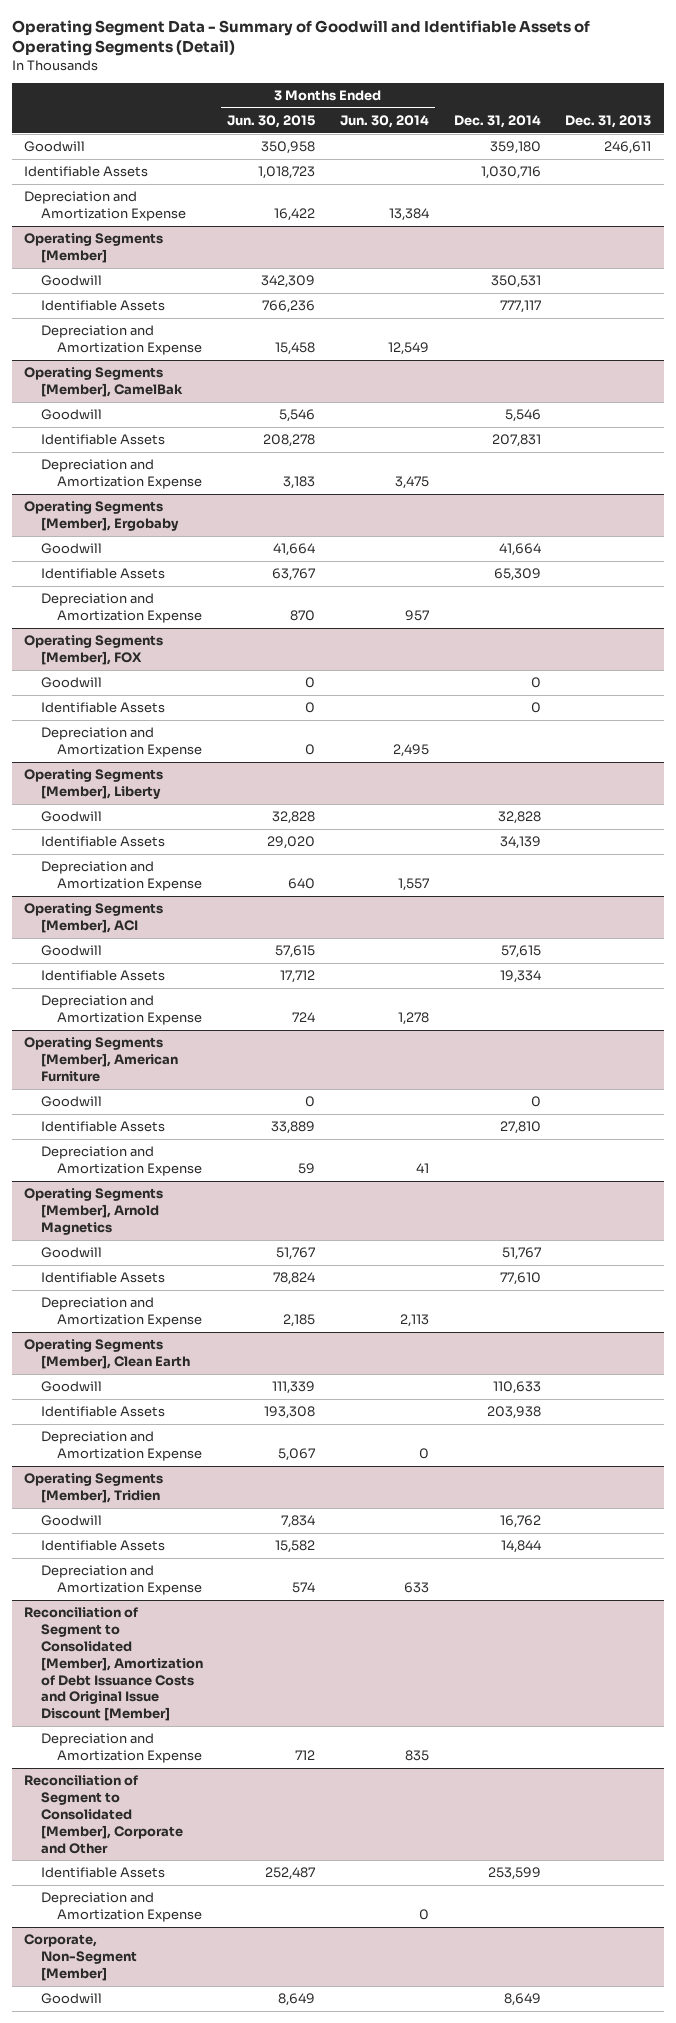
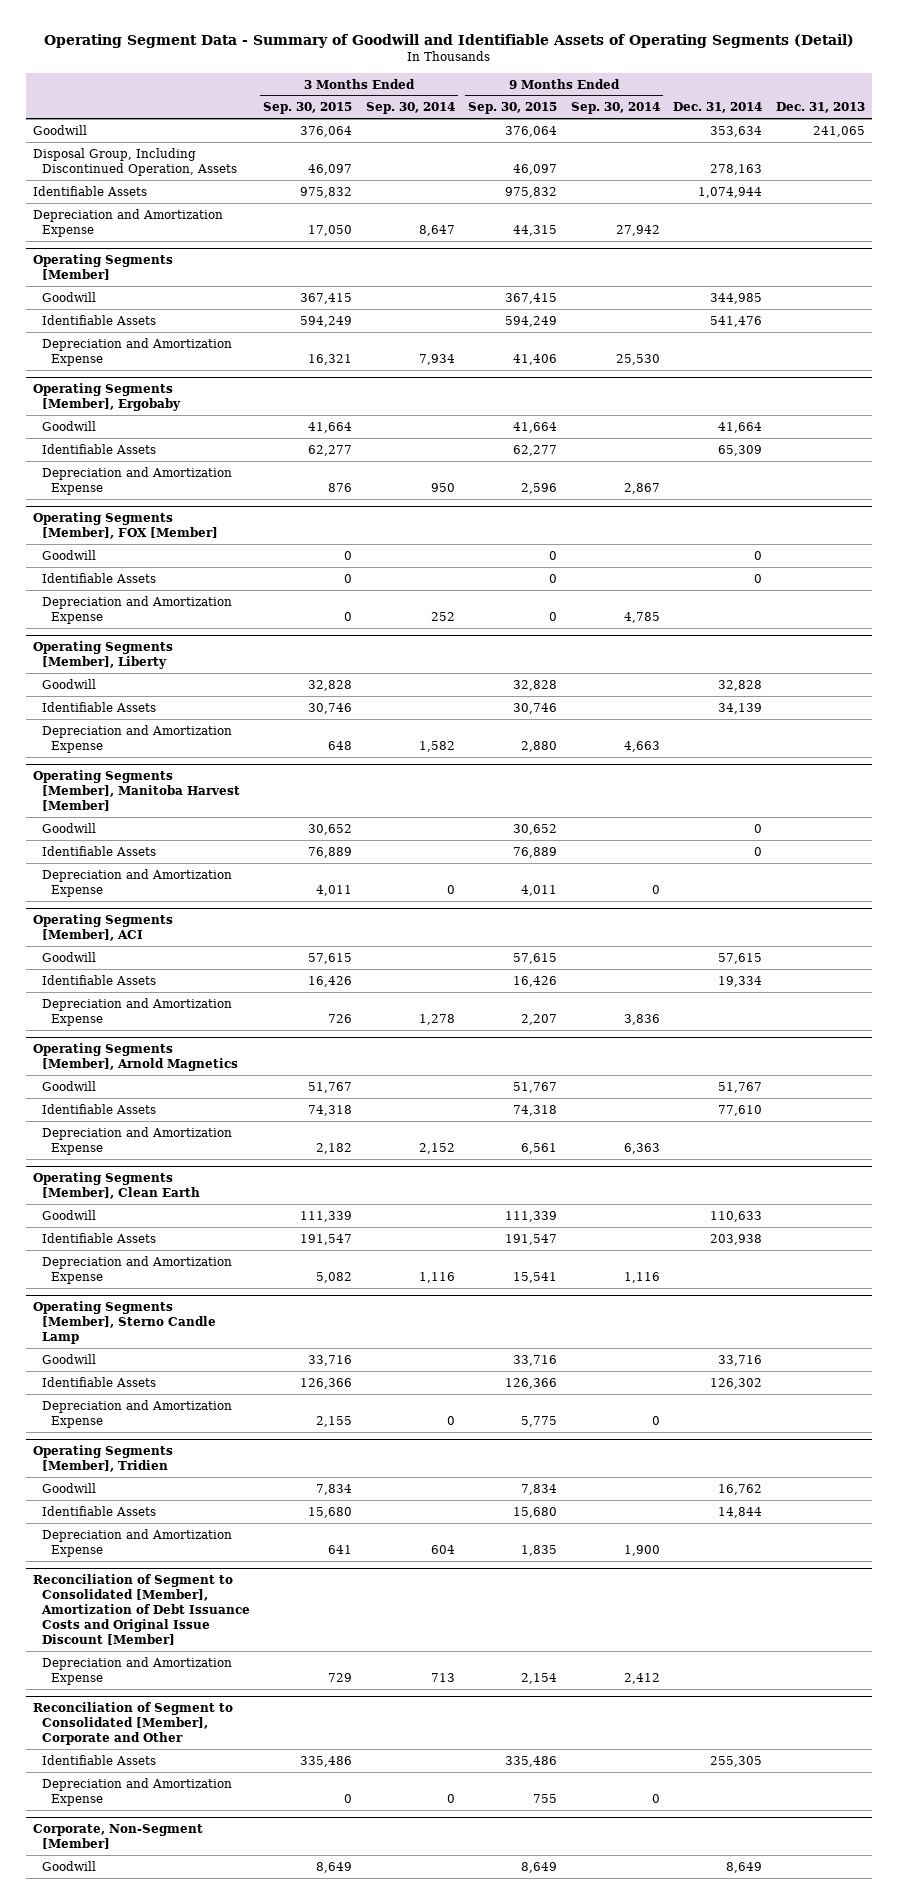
- | 3 Months Ended Jun. 30, 2015 | 3 Months Ended Jun. 30, 2014 | Dec. 31, 2014 | Dec. 31, 2013
+ | 3 Months Ended Sep. 30, 2015 | 3 Months Ended Sep. 30, 2014 | 9 Months Ended Sep. 30, 2015 | 9 Months Ended Sep. 30, 2014 | Dec. 31, 2014 | Dec. 31, 2013
- Goodwill | 350,958 | | 359,180 | 246,611
- Identifiable Assets | 1,018,723 | | 1,030,716 |
+ Goodwill | 376,064 | | 376,064 | | 353,634 | 241,065
+ Disposal Group, Including Discontinued Operation, Assets | 46,097 | | 46,097 | | 278,163 |
+ Identifiable Assets | 975,832 | | 975,832 | | 1,074,944 |
@ Operating Segments [Member]
- Goodwill | 342,309 | | 350,531 |
- Identifiable Assets | 766,236 | | 777,117 |
- Depreciation and Amortization Expense | 15,458 | 12,549 | |
- Operating Segments [Member], CamelBak
- Goodwill | 5,546 | | 5,546 |
- Identifiable Assets | 208,278 | | 207,831 |
@ Operating Segments [Member]
+ Goodwill | 367,415 | | 367,415 | | 344,985 |
+ Identifiable Assets | 594,249 | | 594,249 | | 541,476 |
- Operating Segments [Member], FOX
+ Operating Segments [Member], FOX [Member]
+ Operating Segments [Member], Manitoba Harvest [Member]
+ Goodwill | 30,652 | | 30,652 | | 0 |
+ Identifiable Assets | 76,889 | | 76,889 | | 0 |
+ Depreciation and Amortization Expense | 4,011 | 0 | 4,011 | 0 | |
- Operating Segments [Member], American Furniture
- Goodwill | 0 | | 0 |
- Identifiable Assets | 33,889 | | 27,810 |
- Depreciation and Amortization Expense | 59 | 41 | |
+ Operating Segments [Member], Sterno Candle Lamp
+ Goodwill | 33,716 | | 33,716 | | 33,716 |
+ Identifiable Assets | 126,366 | | 126,366 | | 126,302 |
+ Depreciation and Amortization Expense | 2,155 | 0 | 5,775 | 0 | |
@ Reconciliation of Segment to Consolidated [Member], Corporate and Other
- Identifiable Assets | 252,487 | | 253,599 |
+ Identifiable Assets | 335,486 | | 335,486 | | 255,305 |

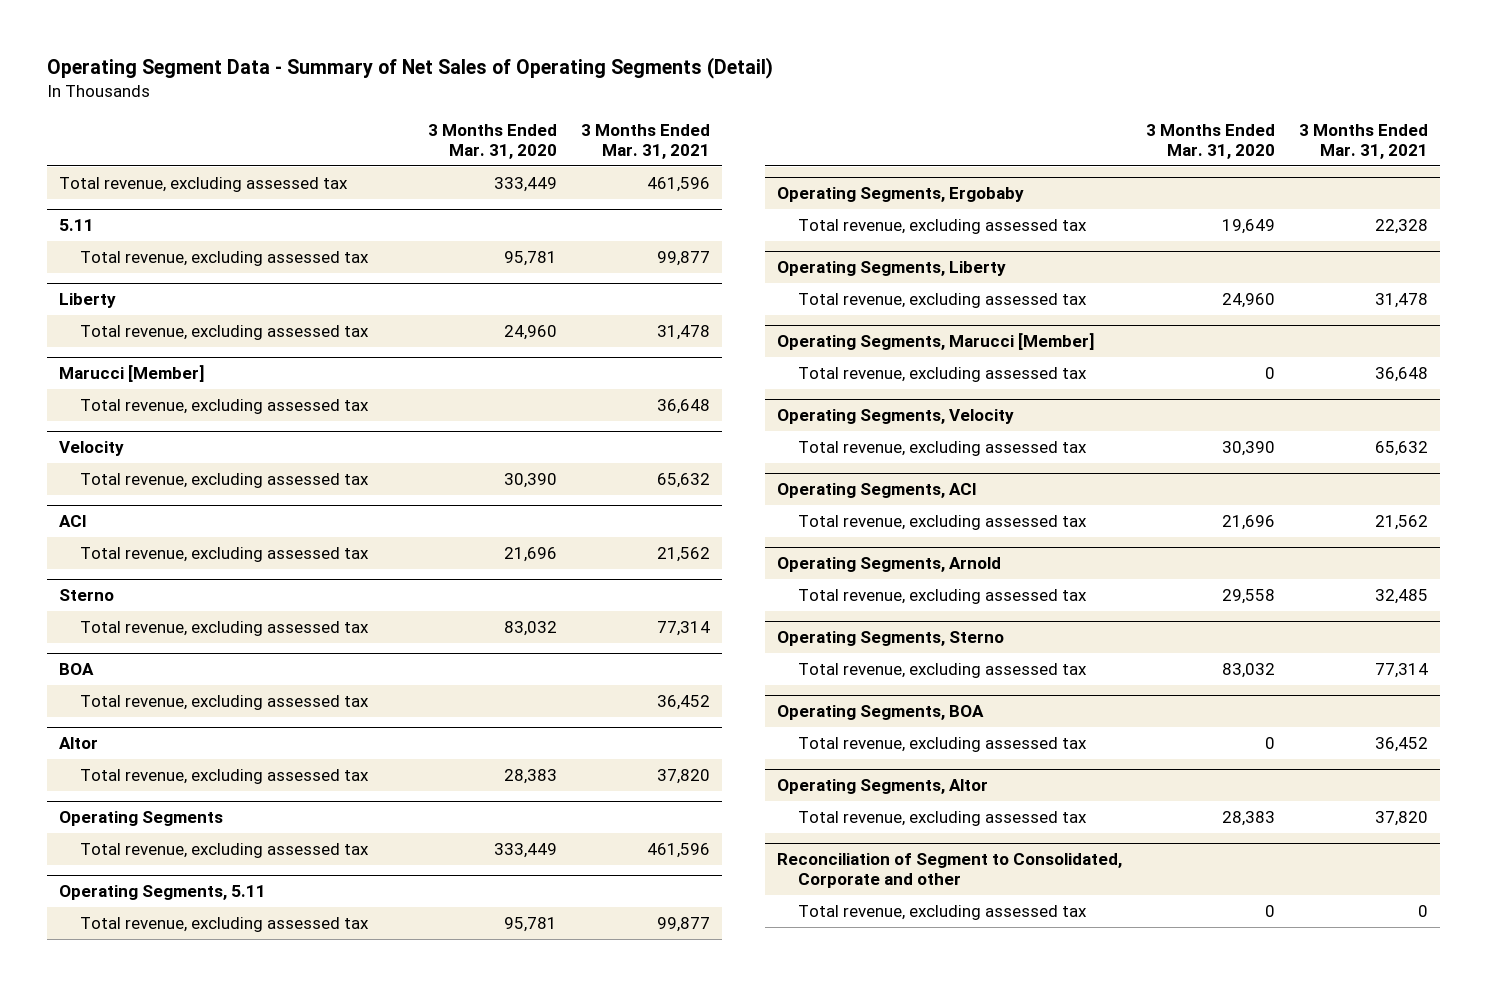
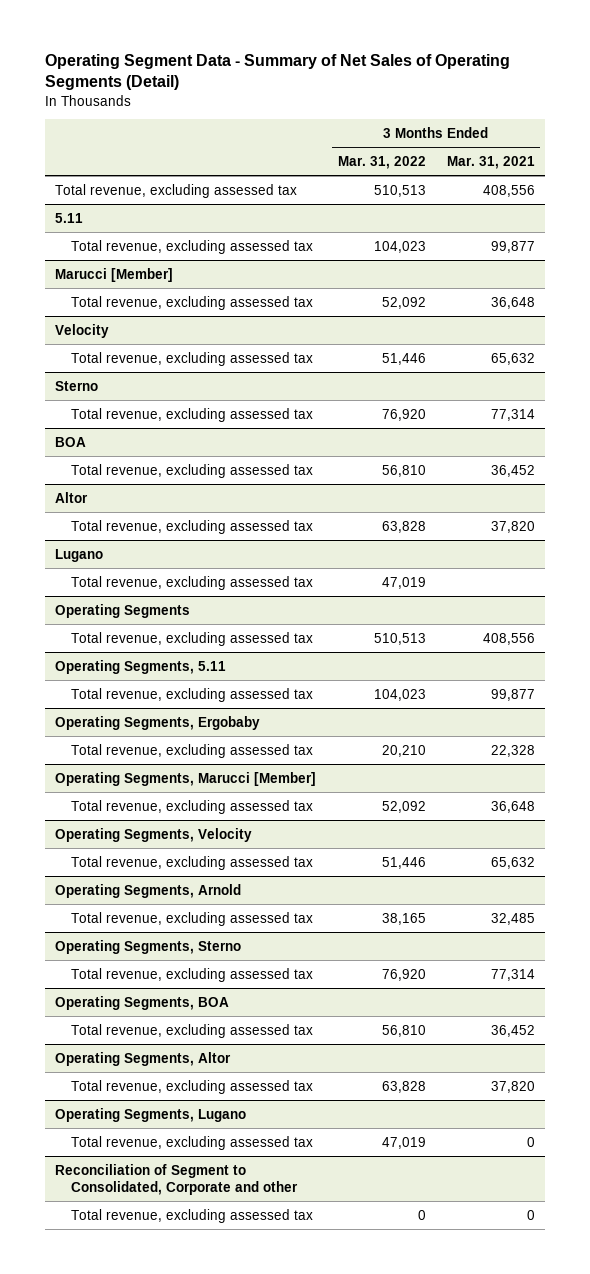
- | 3 Months Ended Mar. 31, 2020 | 3 Months Ended Mar. 31, 2021
+ | 3 Months Ended Mar. 31, 2022 | 3 Months Ended Mar. 31, 2021
- Total revenue, excluding assessed tax | 333,449 | 461,596
+ Total revenue, excluding assessed tax | 510,513 | 408,556
- Liberty
- Total revenue, excluding assessed tax | 24,960 | 31,478
- ACI
- Total revenue, excluding assessed tax | 21,696 | 21,562
+ Lugano
+ Total revenue, excluding assessed tax | 47,019 |
@ Operating Segments
- Total revenue, excluding assessed tax | 333,449 | 461,596
+ Total revenue, excluding assessed tax | 510,513 | 408,556
- Operating Segments, Liberty
- Total revenue, excluding assessed tax | 24,960 | 31,478
- Operating Segments, ACI
- Total revenue, excluding assessed tax | 21,696 | 21,562
+ Operating Segments, Lugano
+ Total revenue, excluding assessed tax | 47,019 | 0

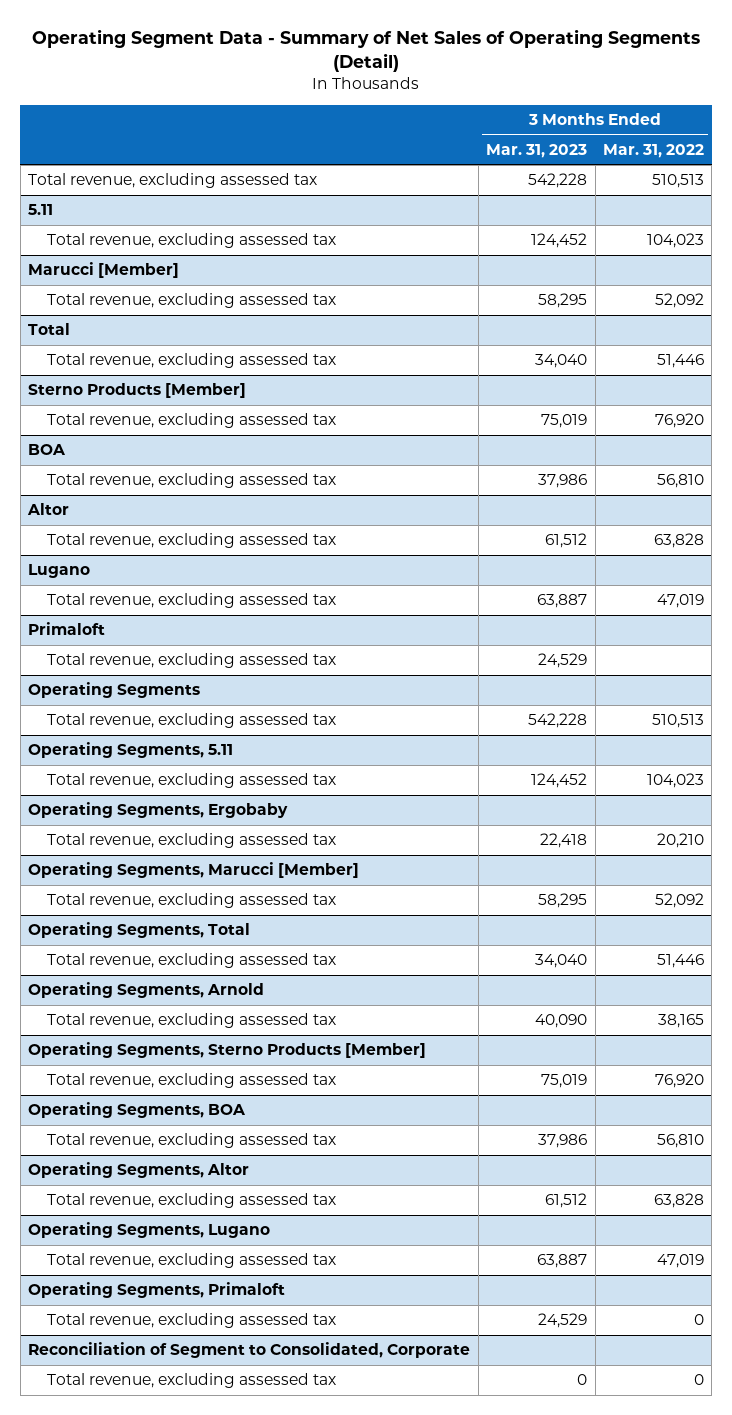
- | 3 Months Ended Mar. 31, 2022 | 3 Months Ended Mar. 31, 2021
+ | 3 Months Ended Mar. 31, 2023 | 3 Months Ended Mar. 31, 2022
- Velocity
+ Total
- Sterno
+ Sterno Products [Member]
+ Primaloft
+ Total revenue, excluding assessed tax | 24,529 |
- Operating Segments, Velocity
+ Operating Segments, Total
- Operating Segments, Sterno
+ Operating Segments, Sterno Products [Member]
- Reconciliation of Segment to Consolidated, Corporate and other
+ Operating Segments, Primaloft
+ Reconciliation of Segment to Consolidated, Corporate
+ Total revenue, excluding assessed tax | 0 | 0

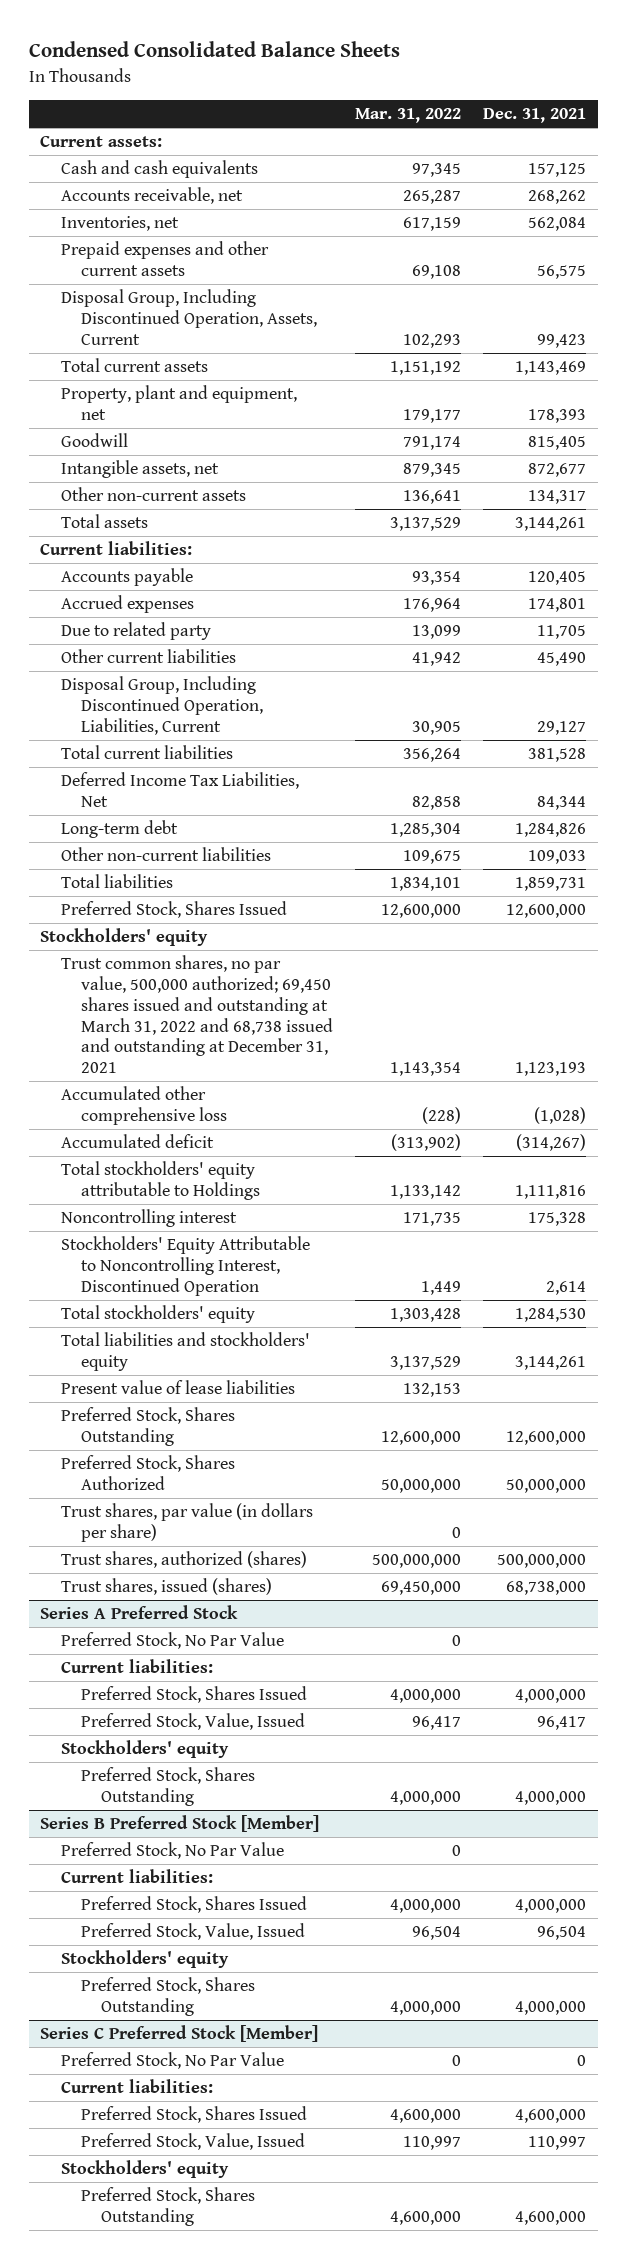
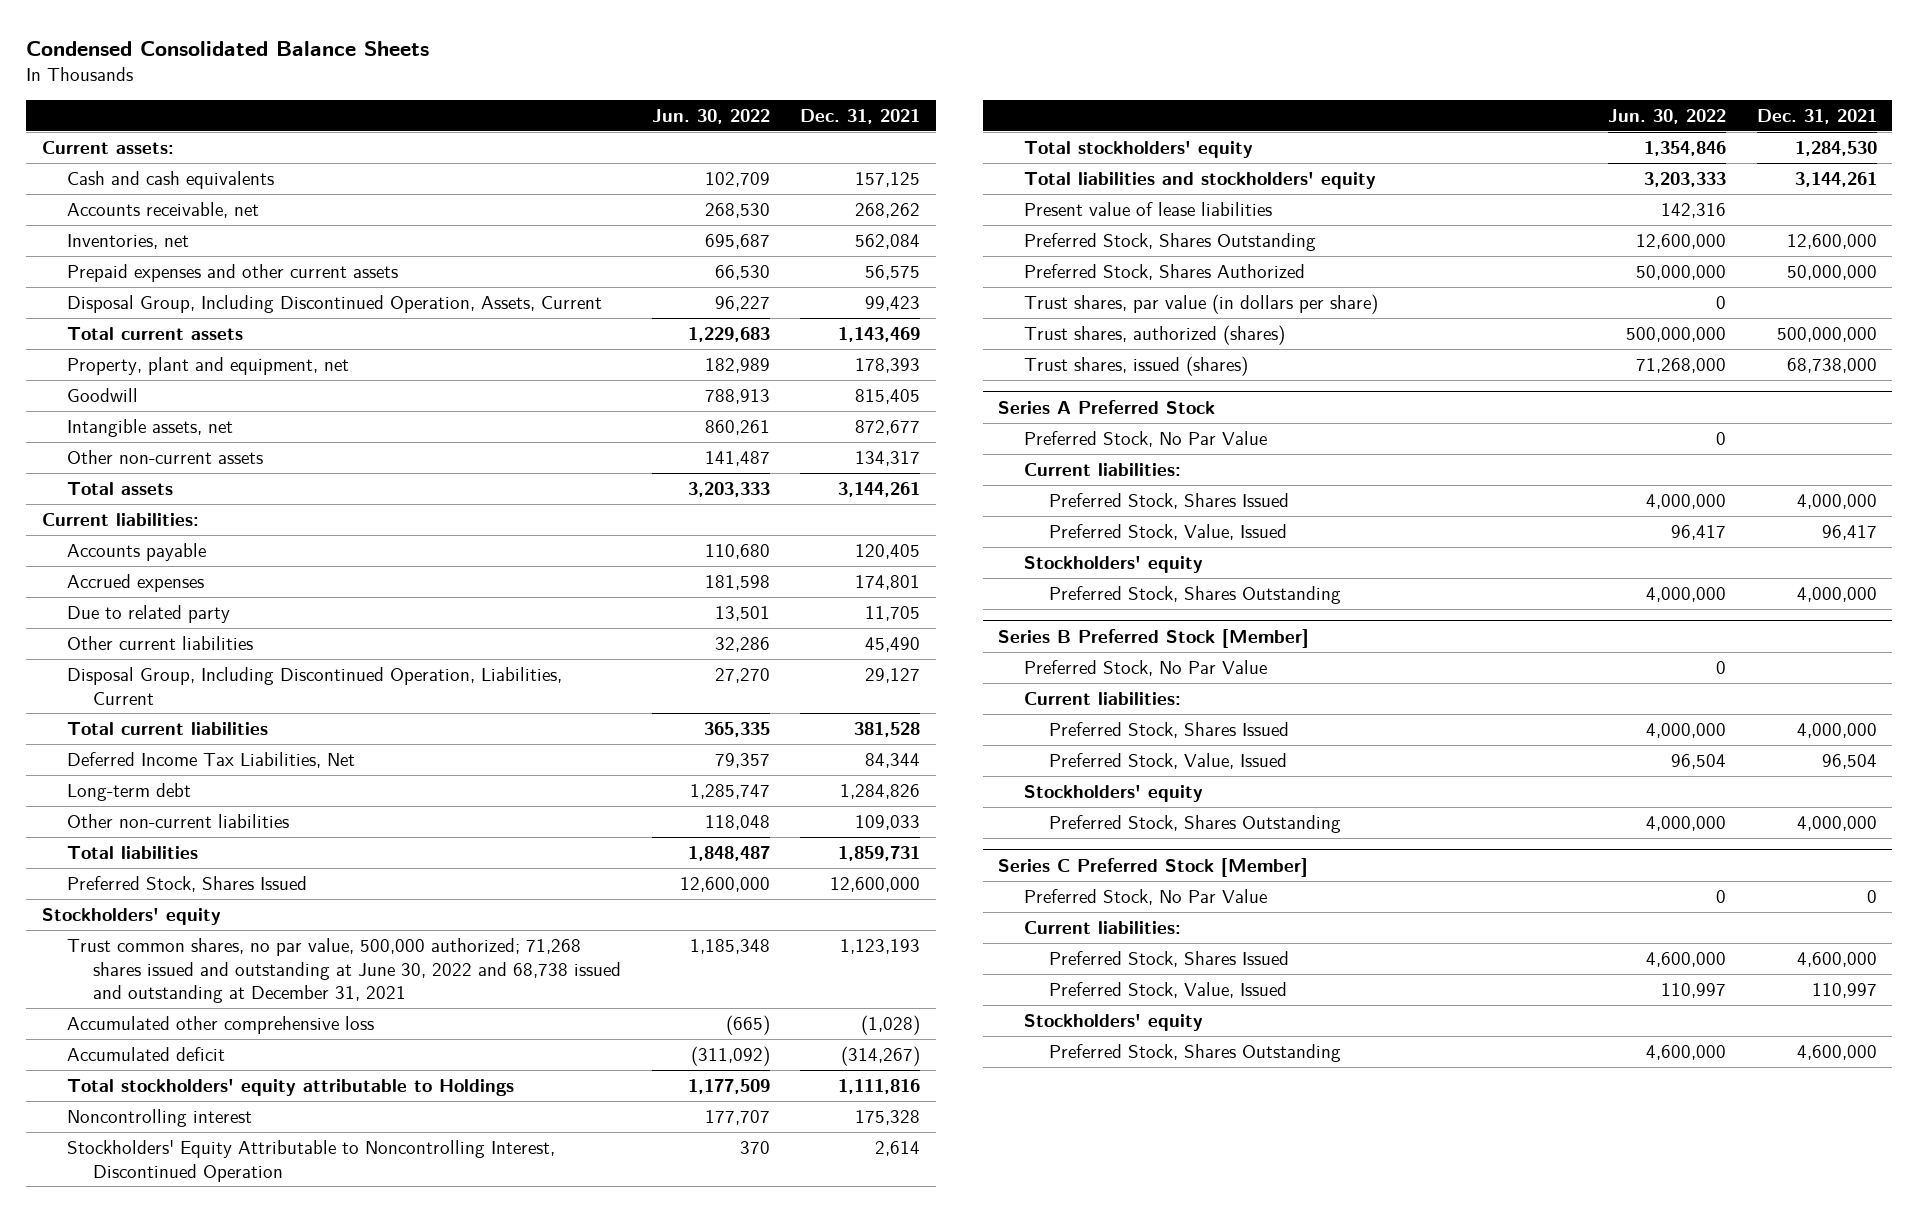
- | Mar. 31, 2022 | Dec. 31, 2021
+ | Jun. 30, 2022 | Dec. 31, 2021
- Trust common shares, no par value, 500,000 authorized; 69,450 shares issued and outstanding at March 31, 2022 and 68,738 issued and outstanding at December 31, 2021 | 1,143,354 | 1,123,193
+ Trust common shares, no par value, 500,000 authorized; 71,268 shares issued and outstanding at June 30, 2022 and 68,738 issued and outstanding at December 31, 2021 | 1,185,348 | 1,123,193

